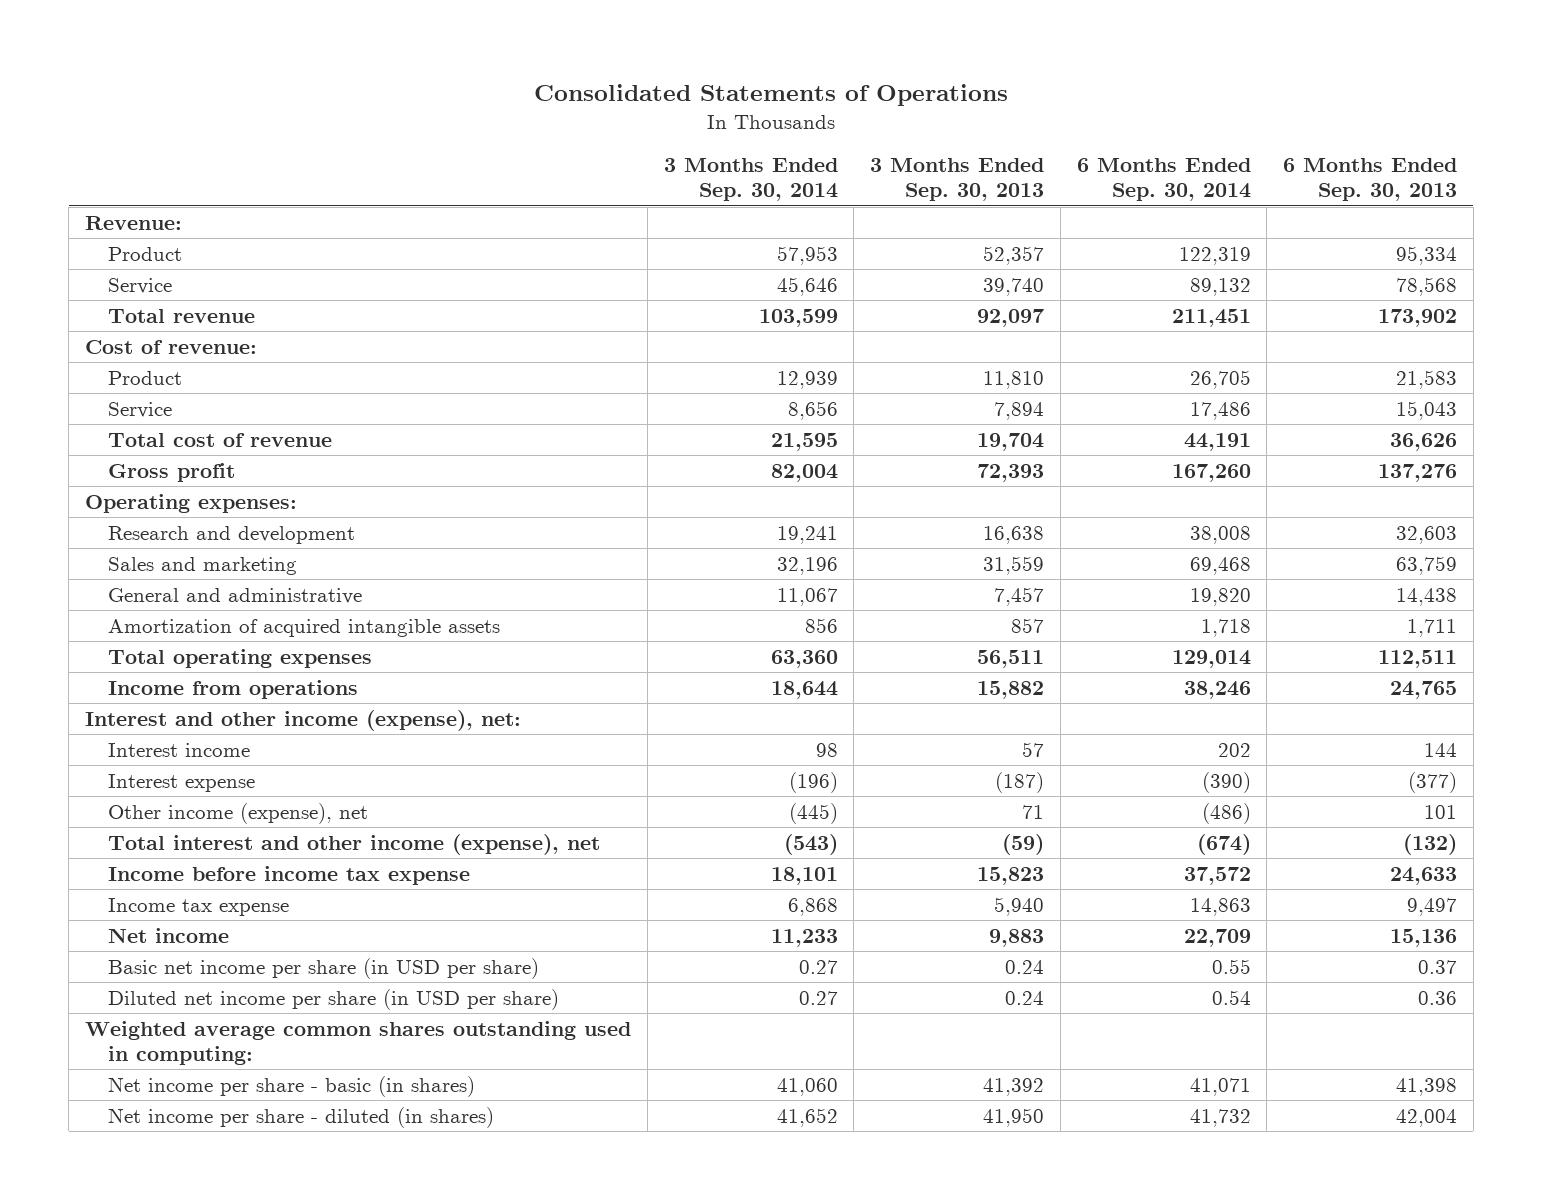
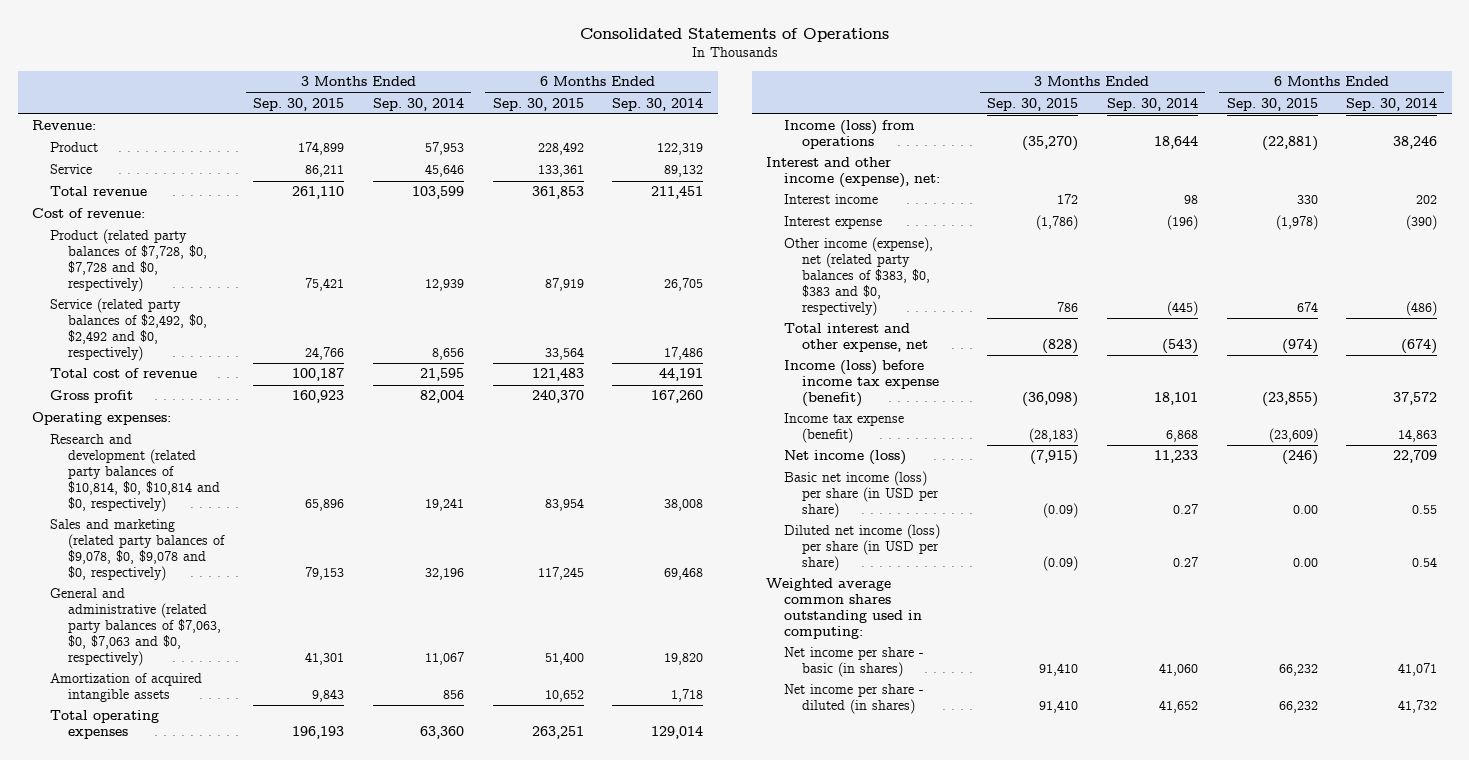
- | 3 Months Ended Sep. 30, 2014 | 3 Months Ended Sep. 30, 2013 | 6 Months Ended Sep. 30, 2014 | 6 Months Ended Sep. 30, 2013
+ | 3 Months Ended Sep. 30, 2015 | 3 Months Ended Sep. 30, 2014 | 6 Months Ended Sep. 30, 2015 | 6 Months Ended Sep. 30, 2014
- Product | 12,939 | 11,810 | 26,705 | 21,583
- Service | 8,656 | 7,894 | 17,486 | 15,043
+ Product (related party balances of $7,728, $0, $7,728 and $0, respectively) | 75,421 | 12,939 | 87,919 | 26,705
+ Service (related party balances of $2,492, $0, $2,492 and $0, respectively) | 24,766 | 8,656 | 33,564 | 17,486
- Research and development | 19,241 | 16,638 | 38,008 | 32,603
- Sales and marketing | 32,196 | 31,559 | 69,468 | 63,759
- General and administrative | 11,067 | 7,457 | 19,820 | 14,438
+ Research and development (related party balances of $10,814, $0, $10,814 and $0, respectively) | 65,896 | 19,241 | 83,954 | 38,008
+ Sales and marketing (related party balances of $9,078, $0, $9,078 and $0, respectively) | 79,153 | 32,196 | 117,245 | 69,468
+ General and administrative (related party balances of $7,063, $0, $7,063 and $0, respectively) | 41,301 | 11,067 | 51,400 | 19,820
- Income from operations | 18,644 | 15,882 | 38,246 | 24,765
+ Income (loss) from operations | (35,270) | 18,644 | (22,881) | 38,246
- Other income (expense), net | (445) | 71 | (486) | 101
- Total interest and other income (expense), net | (543) | (59) | (674) | (132)
- Income before income tax expense | 18,101 | 15,823 | 37,572 | 24,633
- Income tax expense | 6,868 | 5,940 | 14,863 | 9,497
- Net income | 11,233 | 9,883 | 22,709 | 15,136
- Basic net income per share (in USD per share) | 0.27 | 0.24 | 0.55 | 0.37
- Diluted net income per share (in USD per share) | 0.27 | 0.24 | 0.54 | 0.36
+ Other income (expense), net (related party balances of $383, $0, $383 and $0, respectively) | 786 | (445) | 674 | (486)
+ Total interest and other expense, net | (828) | (543) | (974) | (674)
+ Income (loss) before income tax expense (benefit) | (36,098) | 18,101 | (23,855) | 37,572
+ Income tax expense (benefit) | (28,183) | 6,868 | (23,609) | 14,863
+ Net income (loss) | (7,915) | 11,233 | (246) | 22,709
+ Basic net income (loss) per share (in USD per share) | (0.09) | 0.27 | 0.00 | 0.55
+ Diluted net income (loss) per share (in USD per share) | (0.09) | 0.27 | 0.00 | 0.54

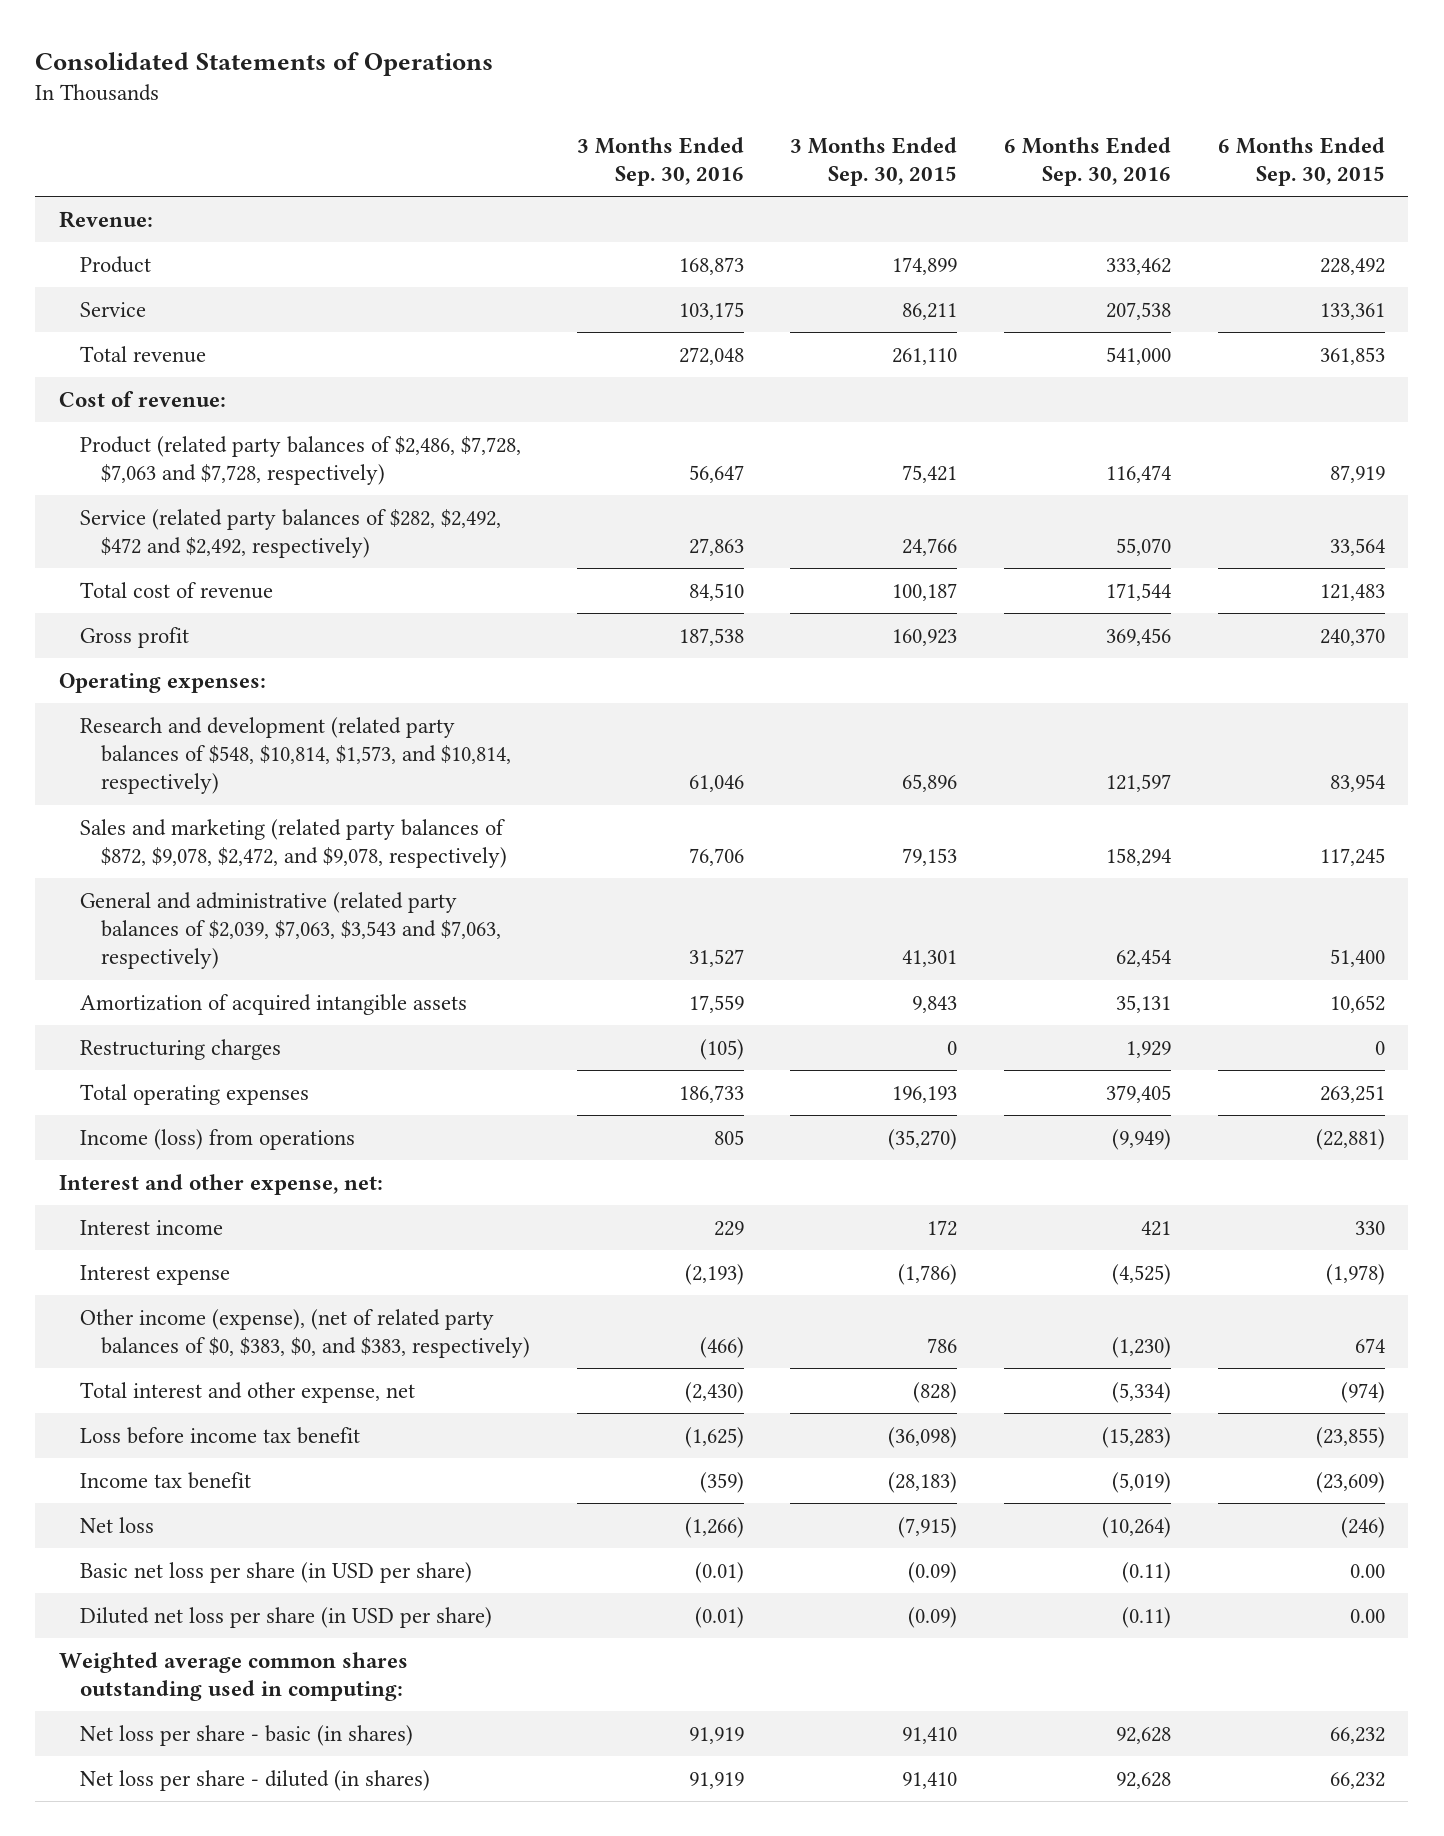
- | 3 Months Ended Sep. 30, 2015 | 3 Months Ended Sep. 30, 2014 | 6 Months Ended Sep. 30, 2015 | 6 Months Ended Sep. 30, 2014
+ | 3 Months Ended Sep. 30, 2016 | 3 Months Ended Sep. 30, 2015 | 6 Months Ended Sep. 30, 2016 | 6 Months Ended Sep. 30, 2015
- Product (related party balances of $7,728, $0, $7,728 and $0, respectively) | 75,421 | 12,939 | 87,919 | 26,705
- Service (related party balances of $2,492, $0, $2,492 and $0, respectively) | 24,766 | 8,656 | 33,564 | 17,486
+ Product (related party balances of $2,486, $7,728, $7,063 and $7,728, respectively) | 56,647 | 75,421 | 116,474 | 87,919
+ Service (related party balances of $282, $2,492, $472 and $2,492, respectively) | 27,863 | 24,766 | 55,070 | 33,564
- Research and development (related party balances of $10,814, $0, $10,814 and $0, respectively) | 65,896 | 19,241 | 83,954 | 38,008
- Sales and marketing (related party balances of $9,078, $0, $9,078 and $0, respectively) | 79,153 | 32,196 | 117,245 | 69,468
- General and administrative (related party balances of $7,063, $0, $7,063 and $0, respectively) | 41,301 | 11,067 | 51,400 | 19,820
+ Research and development (related party balances of $548, $10,814, $1,573, and $10,814, respectively) | 61,046 | 65,896 | 121,597 | 83,954
+ Sales and marketing (related party balances of $872, $9,078, $2,472, and $9,078, respectively) | 76,706 | 79,153 | 158,294 | 117,245
+ General and administrative (related party balances of $2,039, $7,063, $3,543 and $7,063, respectively) | 31,527 | 41,301 | 62,454 | 51,400
+ Restructuring charges | (105) | 0 | 1,929 | 0
- Interest and other income (expense), net:
+ Interest and other expense, net:
- Other income (expense), net (related party balances of $383, $0, $383 and $0, respectively) | 786 | (445) | 674 | (486)
+ Other income (expense), (net of related party balances of $0, $383, $0, and $383, respectively) | (466) | 786 | (1,230) | 674
- Income (loss) before income tax expense (benefit) | (36,098) | 18,101 | (23,855) | 37,572
- Income tax expense (benefit) | (28,183) | 6,868 | (23,609) | 14,863
- Net income (loss) | (7,915) | 11,233 | (246) | 22,709
- Basic net income (loss) per share (in USD per share) | (0.09) | 0.27 | 0.00 | 0.55
- Diluted net income (loss) per share (in USD per share) | (0.09) | 0.27 | 0.00 | 0.54
+ Loss before income tax benefit | (1,625) | (36,098) | (15,283) | (23,855)
+ Income tax benefit | (359) | (28,183) | (5,019) | (23,609)
+ Net loss | (1,266) | (7,915) | (10,264) | (246)
+ Basic net loss per share (in USD per share) | (0.01) | (0.09) | (0.11) | 0.00
+ Diluted net loss per share (in USD per share) | (0.01) | (0.09) | (0.11) | 0.00
- Net income per share - basic (in shares) | 91,410 | 41,060 | 66,232 | 41,071
- Net income per share - diluted (in shares) | 91,410 | 41,652 | 66,232 | 41,732
+ Net loss per share - basic (in shares) | 91,919 | 91,410 | 92,628 | 66,232
+ Net loss per share - diluted (in shares) | 91,919 | 91,410 | 92,628 | 66,232

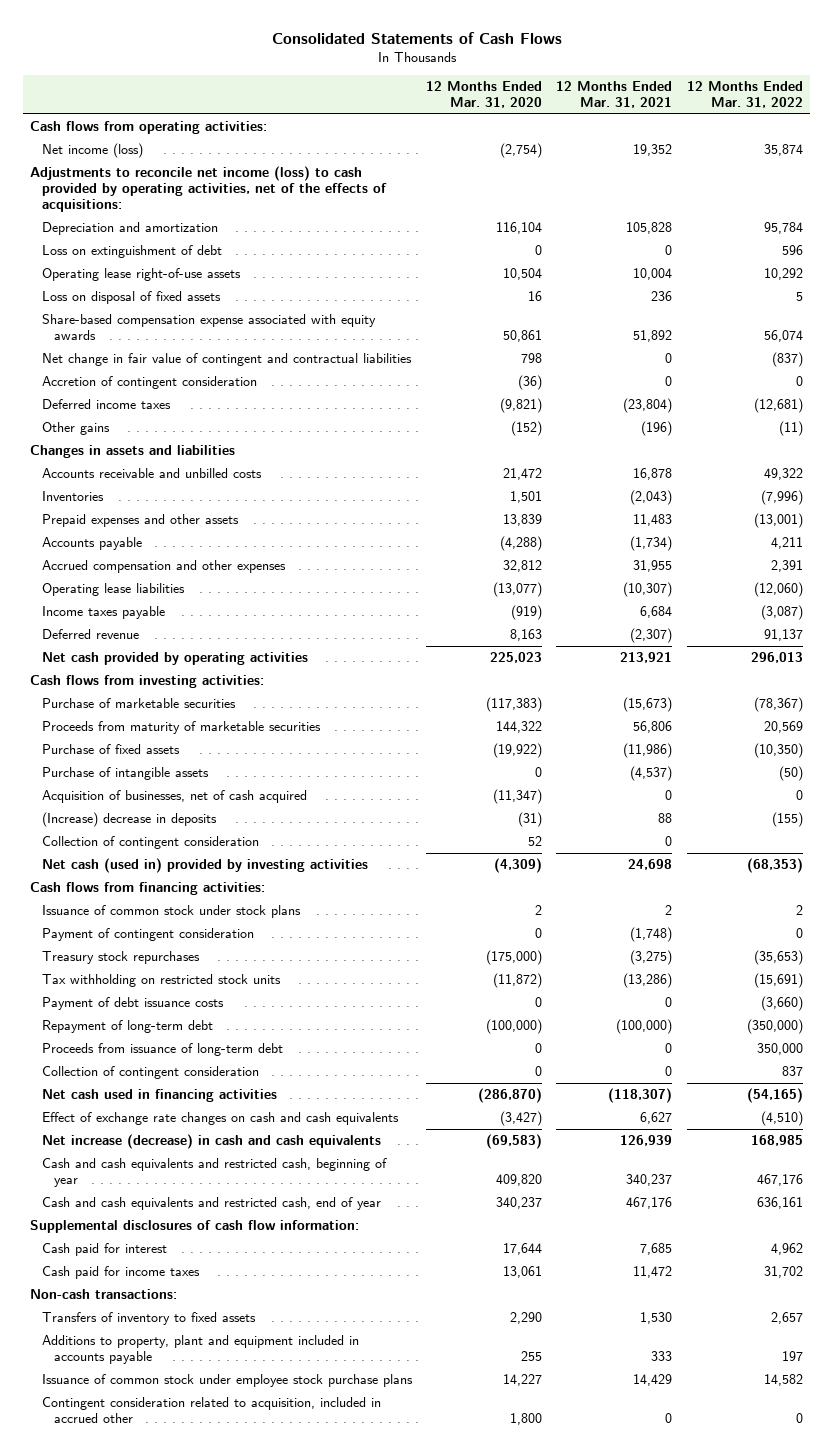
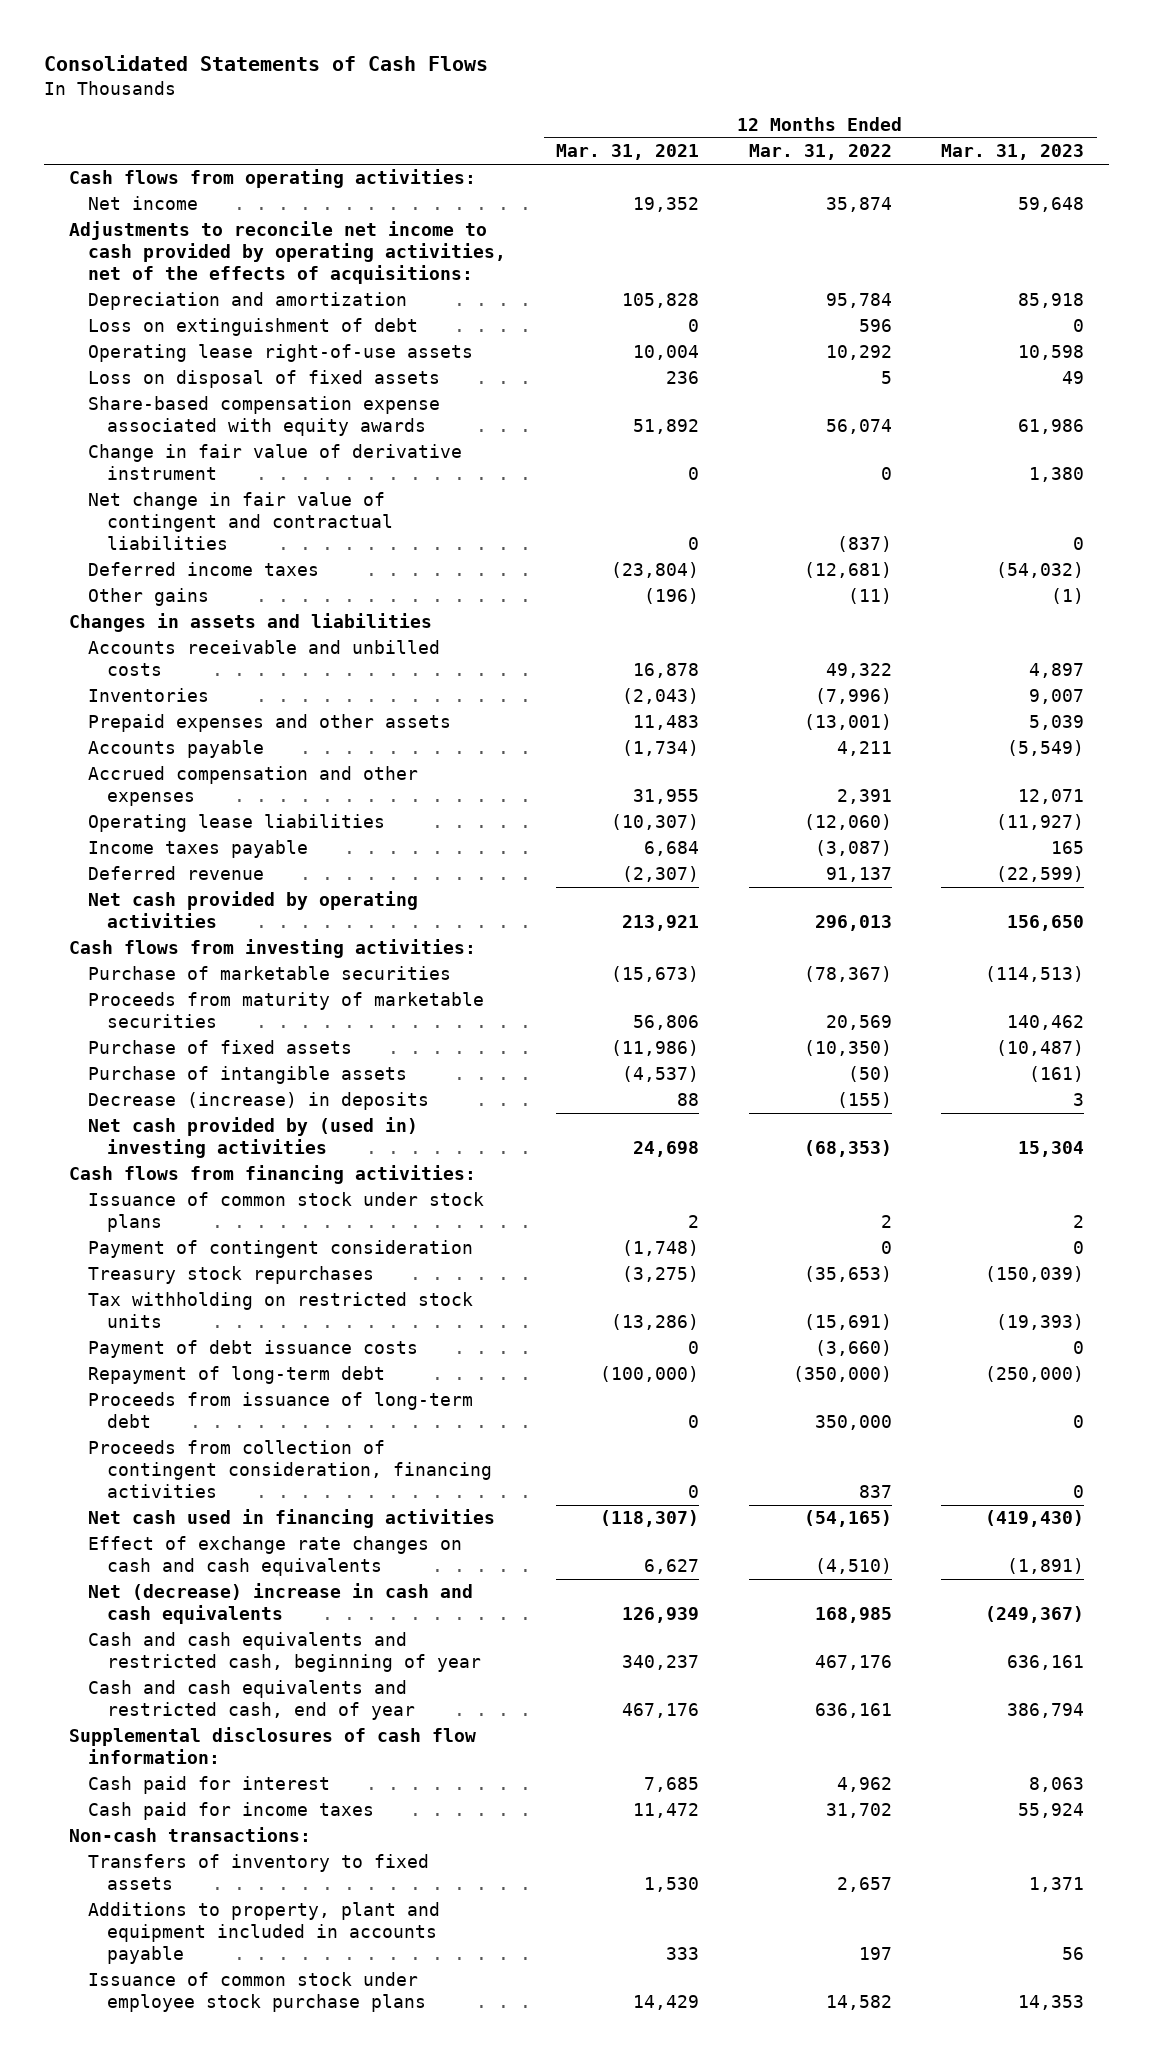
- | 12 Months Ended Mar. 31, 2020 | 12 Months Ended Mar. 31, 2021 | 12 Months Ended Mar. 31, 2022
+ | 12 Months Ended Mar. 31, 2021 | 12 Months Ended Mar. 31, 2022 | 12 Months Ended Mar. 31, 2023
- Net income (loss) | (2,754) | 19,352 | 35,874
- Adjustments to reconcile net income (loss) to cash provided by operating activities, net of the effects of acquisitions:
+ Net income | 19,352 | 35,874 | 59,648
+ Adjustments to reconcile net income to cash provided by operating activities, net of the effects of acquisitions:
+ Change in fair value of derivative instrument | 0 | 0 | 1,380
- Accretion of contingent consideration | (36) | 0 | 0
- Acquisition of businesses, net of cash acquired | (11,347) | 0 | 0
- (Increase) decrease in deposits | (31) | 88 | (155)
- Collection of contingent consideration | 52 | 0 |
- Net cash (used in) provided by investing activities | (4,309) | 24,698 | (68,353)
+ Decrease (increase) in deposits | 88 | (155) | 3
+ Net cash provided by (used in) investing activities | 24,698 | (68,353) | 15,304
- Collection of contingent consideration | 0 | 0 | 837
+ Proceeds from collection of contingent consideration, financing activities | 0 | 837 | 0
- Net increase (decrease) in cash and cash equivalents | (69,583) | 126,939 | 168,985
+ Net (decrease) increase in cash and cash equivalents | 126,939 | 168,985 | (249,367)
- Contingent consideration related to acquisition, included in accrued other | 1,800 | 0 | 0

